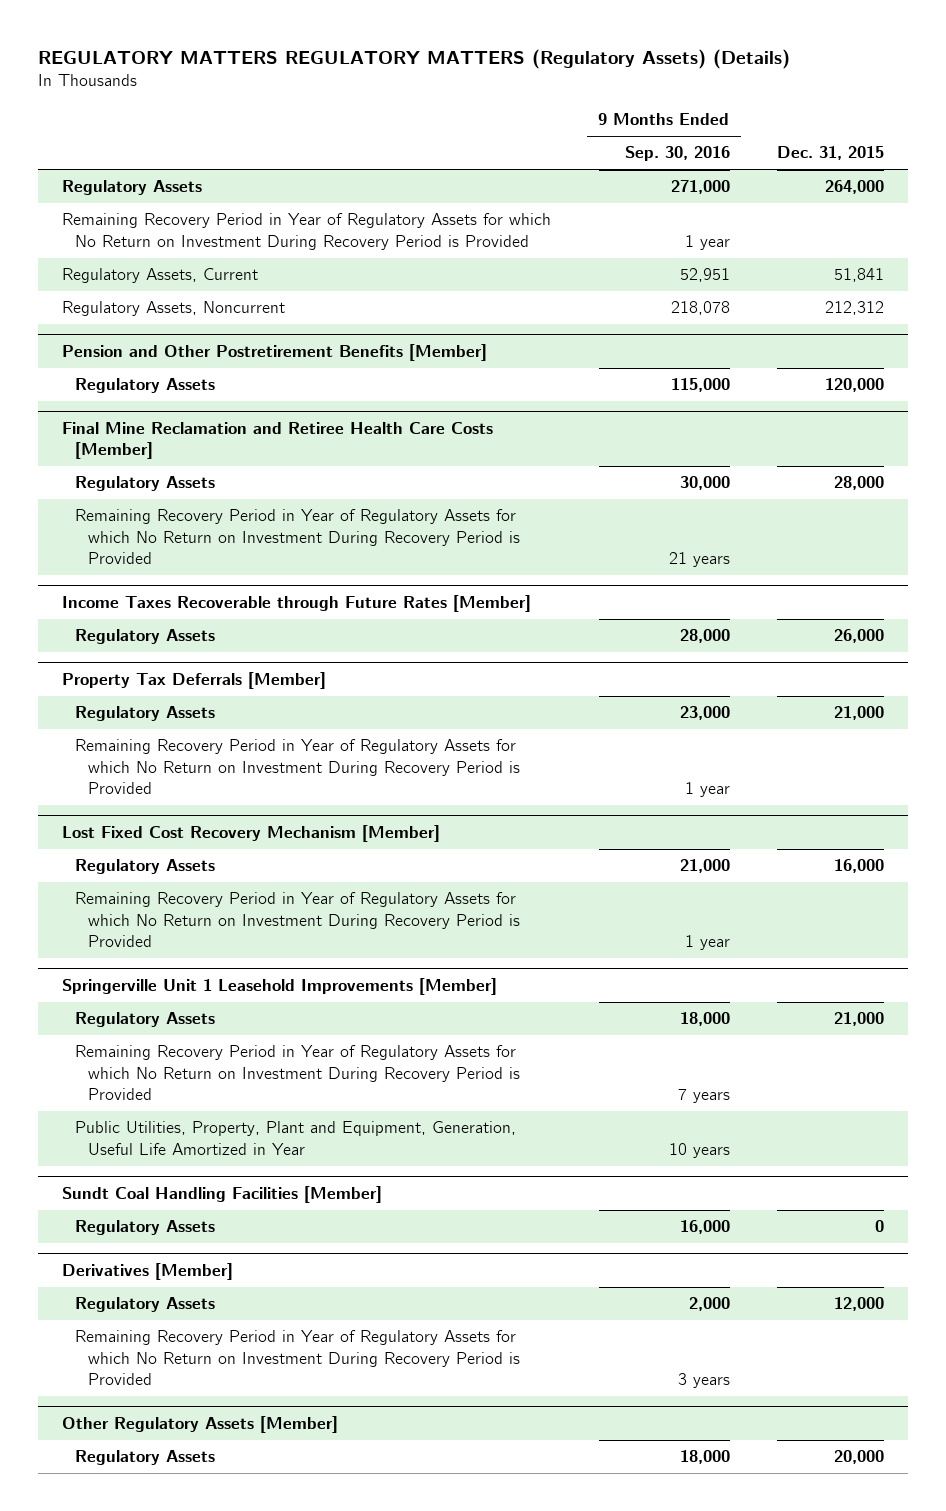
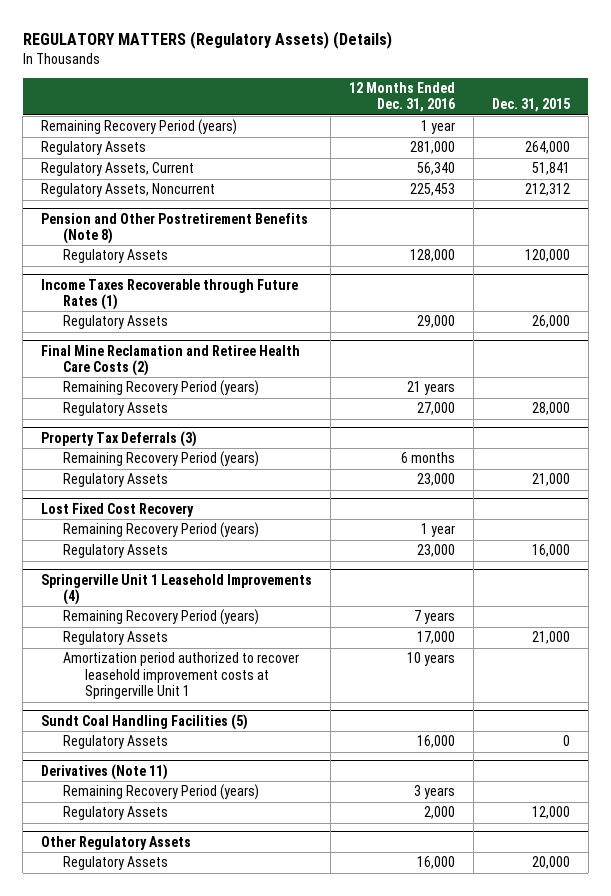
- REGULATORY MATTERS REGULATORY MATTERS (Regulatory Assets) (Details)
+ REGULATORY MATTERS (Regulatory Assets) (Details)
- | 9 Months Ended Sep. 30, 2016 | Dec. 31, 2015
+ | 12 Months Ended Dec. 31, 2016 | Dec. 31, 2015
+ Remaining Recovery Period (years) | 1 year |
- Remaining Recovery Period in Year of Regulatory Assets for which No Return on Investment During Recovery Period is Provided | 1 year |
- Pension and Other Postretirement Benefits [Member]
+ Pension and Other Postretirement Benefits (Note 8)
- Final Mine Reclamation and Retiree Health Care Costs [Member]
- Regulatory Assets | 30,000 | 28,000
- Remaining Recovery Period in Year of Regulatory Assets for which No Return on Investment During Recovery Period is Provided | 21 years |
- Income Taxes Recoverable through Future Rates [Member]
+ Income Taxes Recoverable through Future Rates (1)
- Property Tax Deferrals [Member]
+ Final Mine Reclamation and Retiree Health Care Costs (2)
+ Remaining Recovery Period (years) | 21 years |
+ Regulatory Assets | 27,000 | 28,000
+ Property Tax Deferrals (3)
+ Remaining Recovery Period (years) | 6 months |
- Remaining Recovery Period in Year of Regulatory Assets for which No Return on Investment During Recovery Period is Provided | 1 year |
- Lost Fixed Cost Recovery Mechanism [Member]
+ Lost Fixed Cost Recovery
+ Remaining Recovery Period (years) | 1 year |
- Remaining Recovery Period in Year of Regulatory Assets for which No Return on Investment During Recovery Period is Provided | 1 year |
- Springerville Unit 1 Leasehold Improvements [Member]
+ Springerville Unit 1 Leasehold Improvements (4)
+ Remaining Recovery Period (years) | 7 years |
- Remaining Recovery Period in Year of Regulatory Assets for which No Return on Investment During Recovery Period is Provided | 7 years |
- Public Utilities, Property, Plant and Equipment, Generation, Useful Life Amortized in Year | 10 years |
- Sundt Coal Handling Facilities [Member]
+ Amortization period authorized to recover leasehold improvement costs at Springerville Unit 1 | 10 years |
+ Sundt Coal Handling Facilities (5)
- Derivatives [Member]
+ Derivatives (Note 11)
+ Remaining Recovery Period (years) | 3 years |
- Remaining Recovery Period in Year of Regulatory Assets for which No Return on Investment During Recovery Period is Provided | 3 years |
- Other Regulatory Assets [Member]
+ Other Regulatory Assets

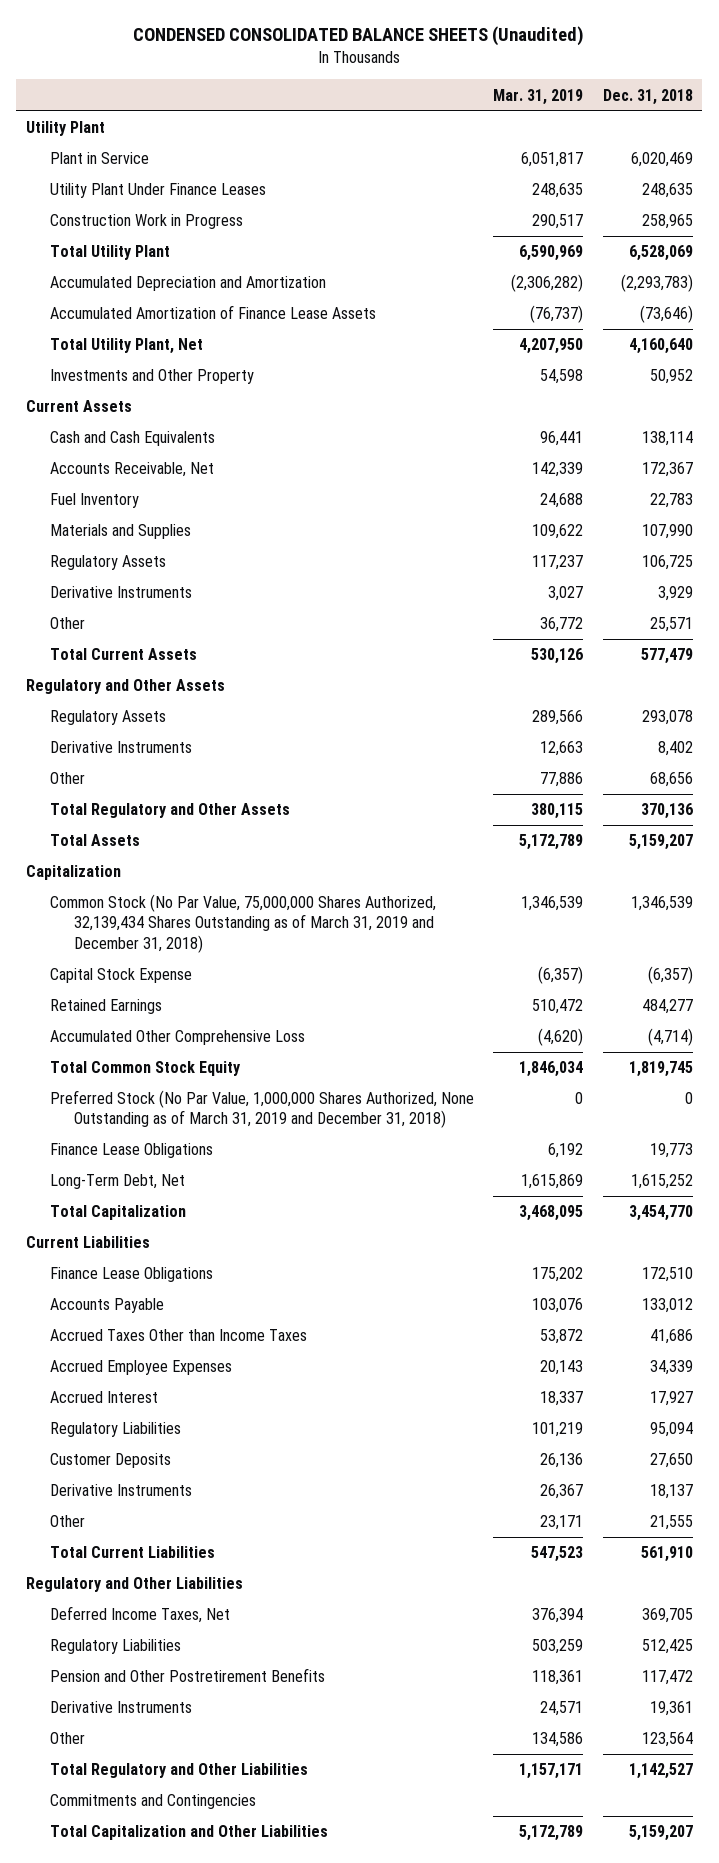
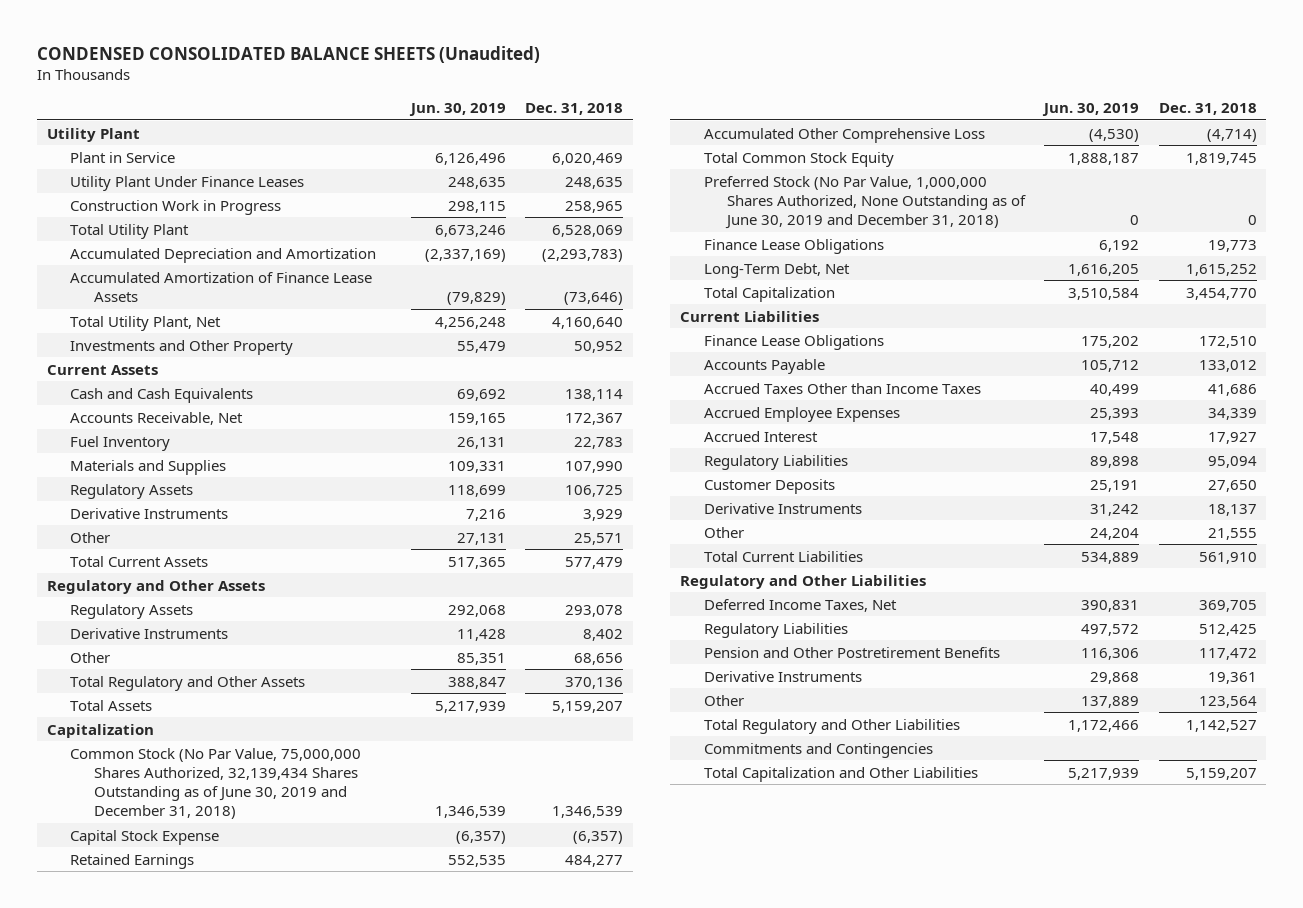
- | Mar. 31, 2019 | Dec. 31, 2018
+ | Jun. 30, 2019 | Dec. 31, 2018
- Common Stock (No Par Value, 75,000,000 Shares Authorized, 32,139,434 Shares Outstanding as of March 31, 2019 and December 31, 2018) | 1,346,539 | 1,346,539
+ Common Stock (No Par Value, 75,000,000 Shares Authorized, 32,139,434 Shares Outstanding as of June 30, 2019 and December 31, 2018) | 1,346,539 | 1,346,539
- Preferred Stock (No Par Value, 1,000,000 Shares Authorized, None Outstanding as of March 31, 2019 and December 31, 2018) | 0 | 0
+ Preferred Stock (No Par Value, 1,000,000 Shares Authorized, None Outstanding as of June 30, 2019 and December 31, 2018) | 0 | 0

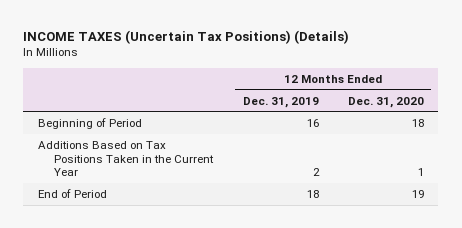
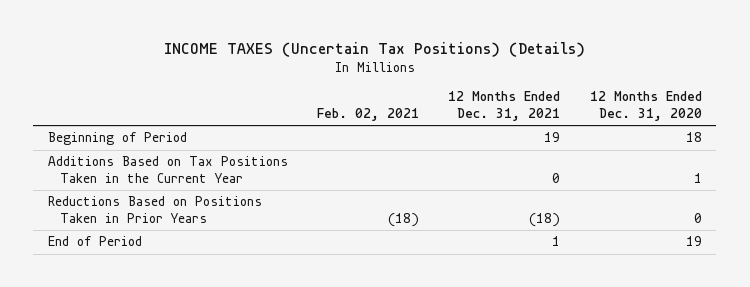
- | 12 Months Ended Dec. 31, 2019 | 12 Months Ended Dec. 31, 2020
+ | Feb. 02, 2021 | 12 Months Ended Dec. 31, 2021 | 12 Months Ended Dec. 31, 2020
+ Reductions Based on Positions Taken in Prior Years | (18) | (18) | 0

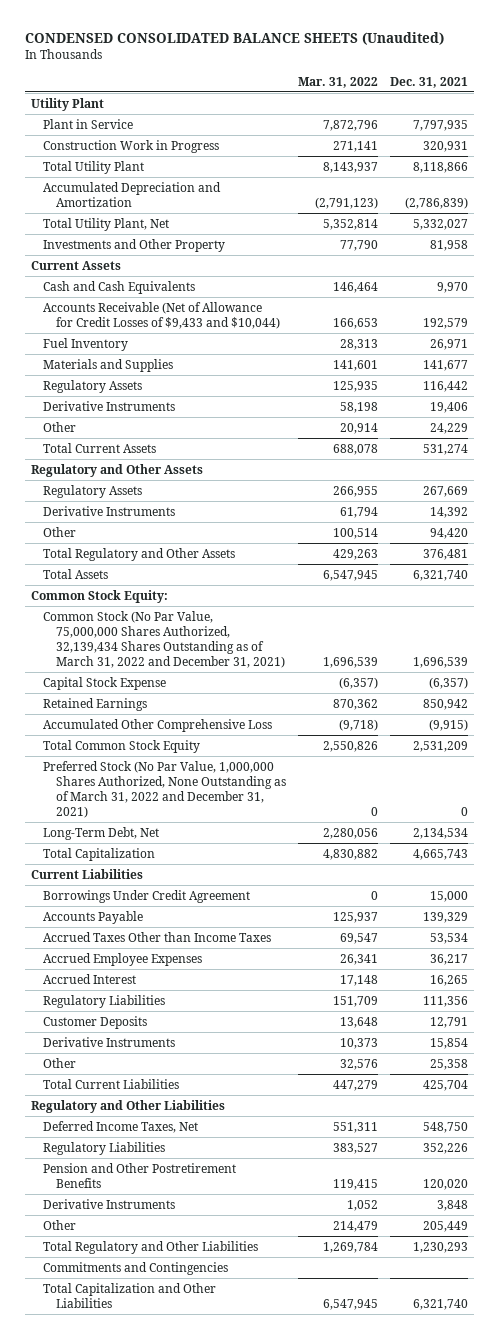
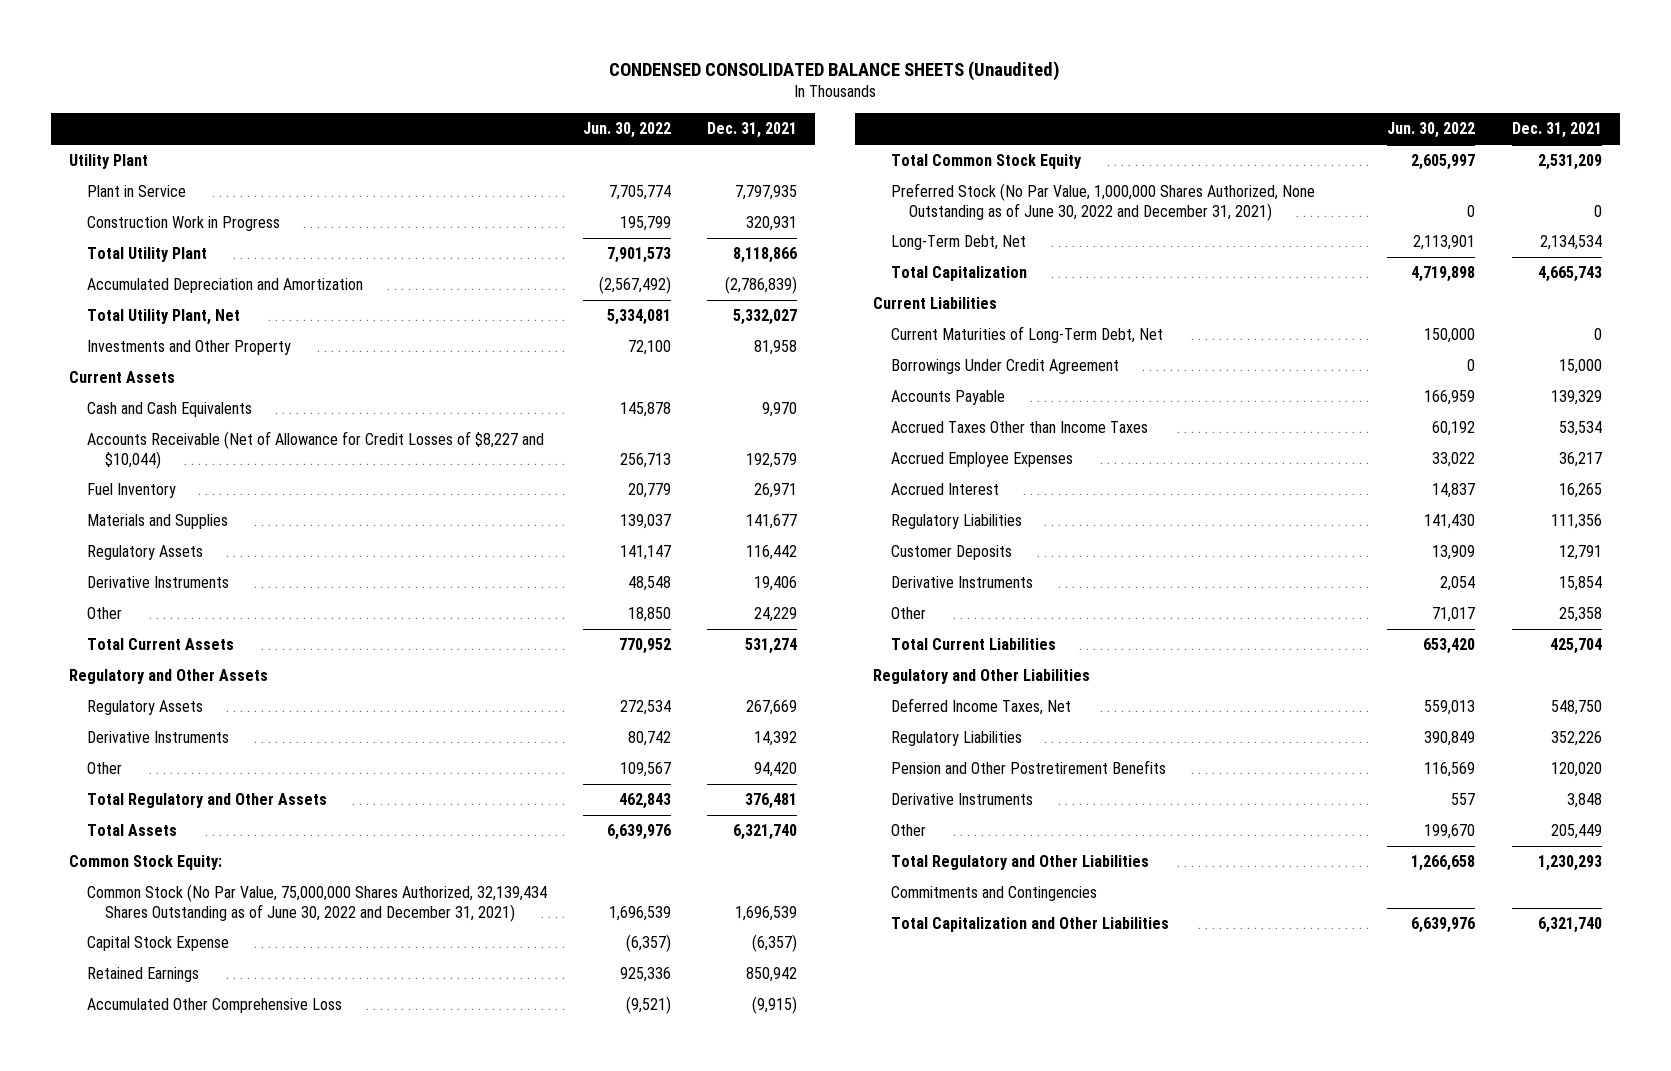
- | Mar. 31, 2022 | Dec. 31, 2021
+ | Jun. 30, 2022 | Dec. 31, 2021
- Accounts Receivable (Net of Allowance for Credit Losses of $9,433 and $10,044) | 166,653 | 192,579
+ Accounts Receivable (Net of Allowance for Credit Losses of $8,227 and $10,044) | 256,713 | 192,579
- Common Stock (No Par Value, 75,000,000 Shares Authorized, 32,139,434 Shares Outstanding as of March 31, 2022 and December 31, 2021) | 1,696,539 | 1,696,539
+ Common Stock (No Par Value, 75,000,000 Shares Authorized, 32,139,434 Shares Outstanding as of June 30, 2022 and December 31, 2021) | 1,696,539 | 1,696,539
- Preferred Stock (No Par Value, 1,000,000 Shares Authorized, None Outstanding as of March 31, 2022 and December 31, 2021) | 0 | 0
+ Preferred Stock (No Par Value, 1,000,000 Shares Authorized, None Outstanding as of June 30, 2022 and December 31, 2021) | 0 | 0
+ Current Maturities of Long-Term Debt, Net | 150,000 | 0

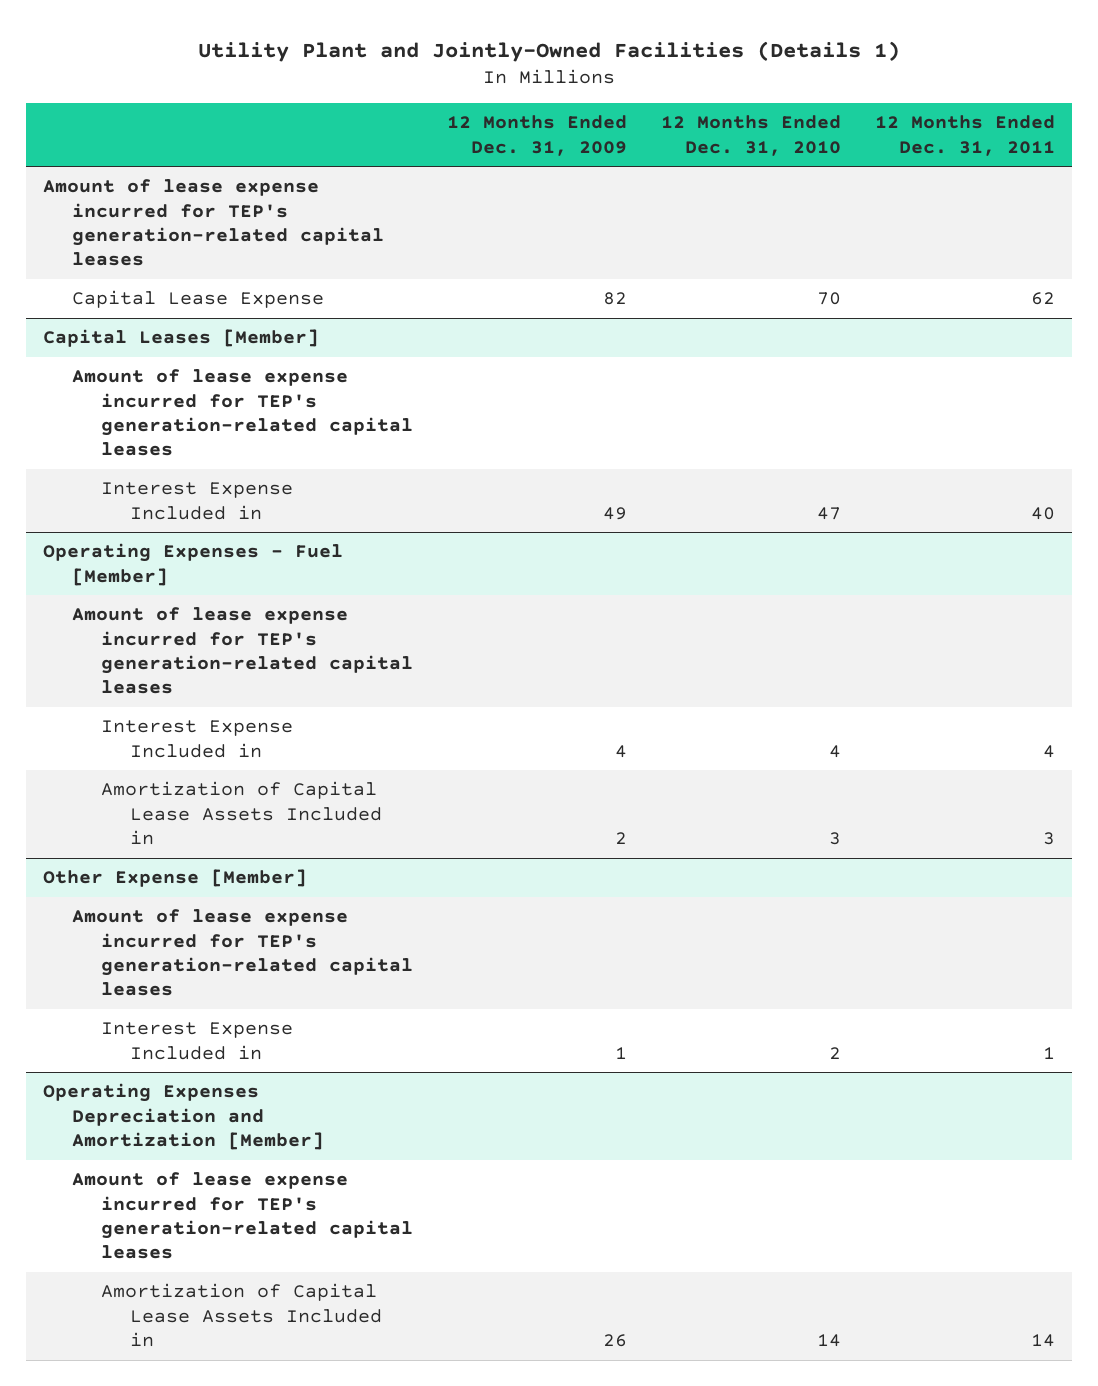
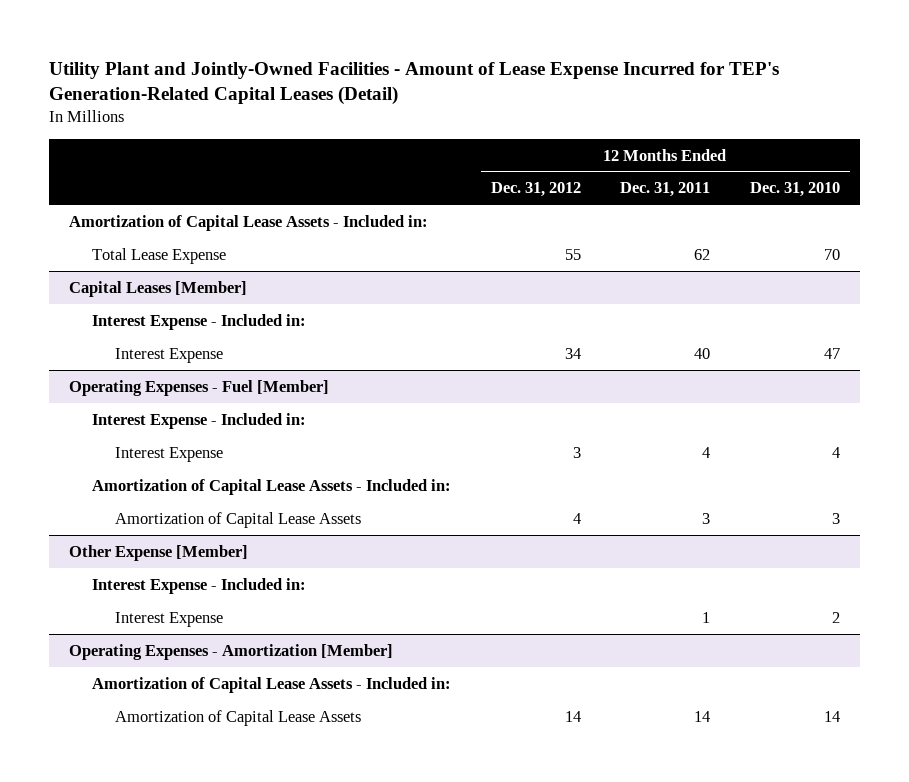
- Utility Plant and Jointly-Owned Facilities (Details 1)
+ Utility Plant and Jointly-Owned Facilities - Amount of Lease Expense Incurred for TEP's Generation-Related Capital Leases (Detail)
- | 12 Months Ended Dec. 31, 2009 | 12 Months Ended Dec. 31, 2010 | 12 Months Ended Dec. 31, 2011
+ | 12 Months Ended Dec. 31, 2012 | 12 Months Ended Dec. 31, 2011 | 12 Months Ended Dec. 31, 2010
- Amount of lease expense incurred for TEP's generation-related capital leases
- Capital Lease Expense | 82 | 70 | 62
+ Amortization of Capital Lease Assets - Included in:
+ Total Lease Expense | 55 | 62 | 70
@ Capital Leases [Member]
- Amount of lease expense incurred for TEP's generation-related capital leases
- Interest Expense Included in | 49 | 47 | 40
+ Interest Expense - Included in:
+ Interest Expense | 34 | 40 | 47
@ Operating Expenses - Fuel [Member]
- Amount of lease expense incurred for TEP's generation-related capital leases
- Interest Expense Included in | 4 | 4 | 4
- Amortization of Capital Lease Assets Included in | 2 | 3 | 3
+ Interest Expense - Included in:
+ Interest Expense | 3 | 4 | 4
+ Amortization of Capital Lease Assets - Included in:
+ Amortization of Capital Lease Assets | 4 | 3 | 3
@ Other Expense [Member]
- Amount of lease expense incurred for TEP's generation-related capital leases
- Interest Expense Included in | 1 | 2 | 1
- Operating Expenses Depreciation and Amortization [Member]
- Amount of lease expense incurred for TEP's generation-related capital leases
- Amortization of Capital Lease Assets Included in | 26 | 14 | 14
@ Other Expense [Member]
+ Interest Expense - Included in:
+ Interest Expense | | 1 | 2
+ Operating Expenses - Amortization [Member]
+ Amortization of Capital Lease Assets - Included in:
+ Amortization of Capital Lease Assets | 14 | 14 | 14

